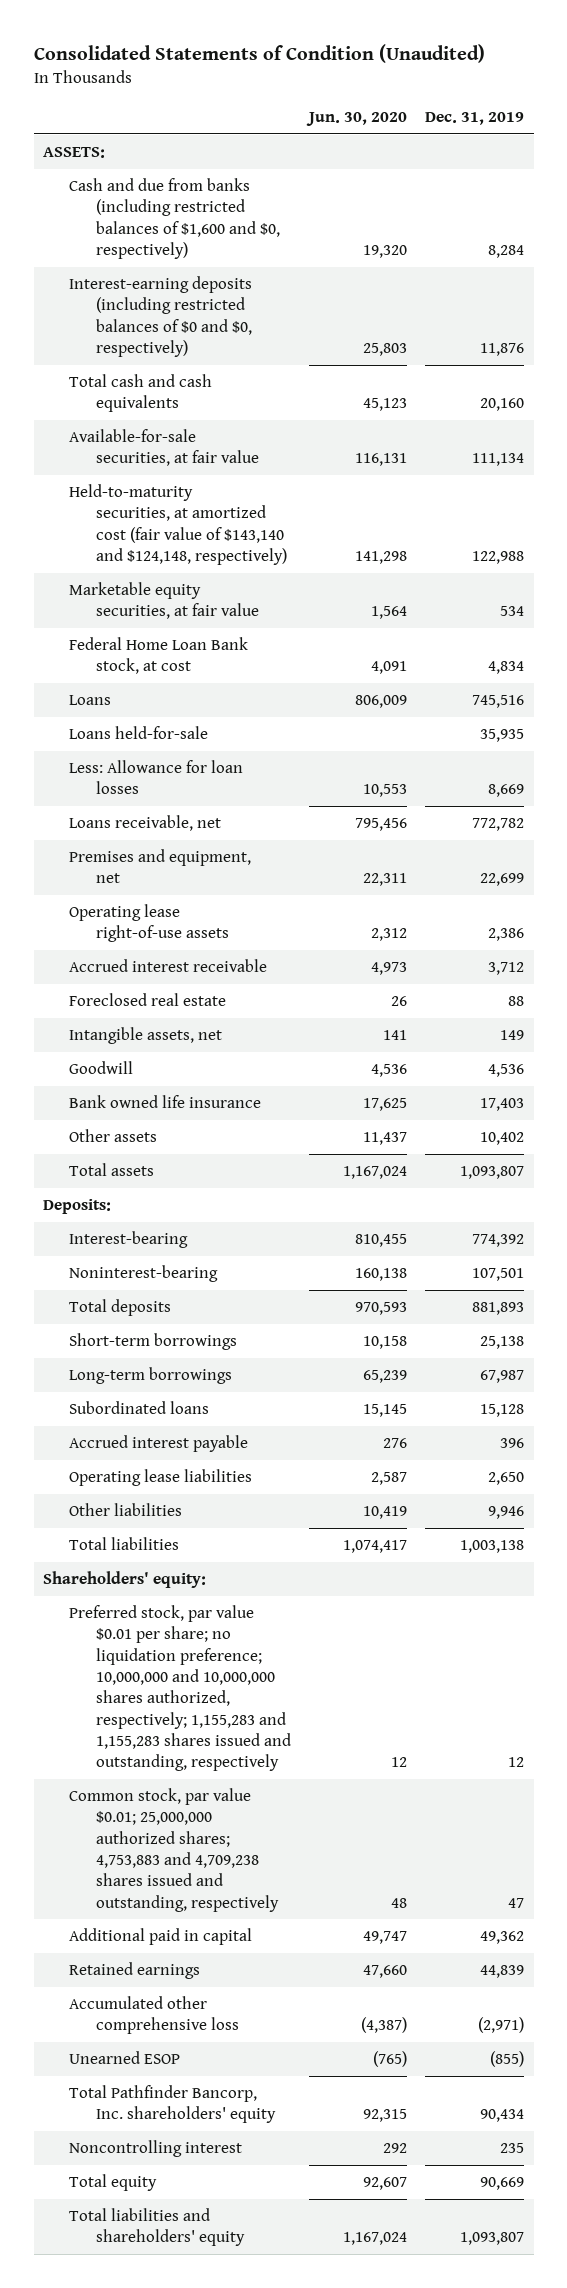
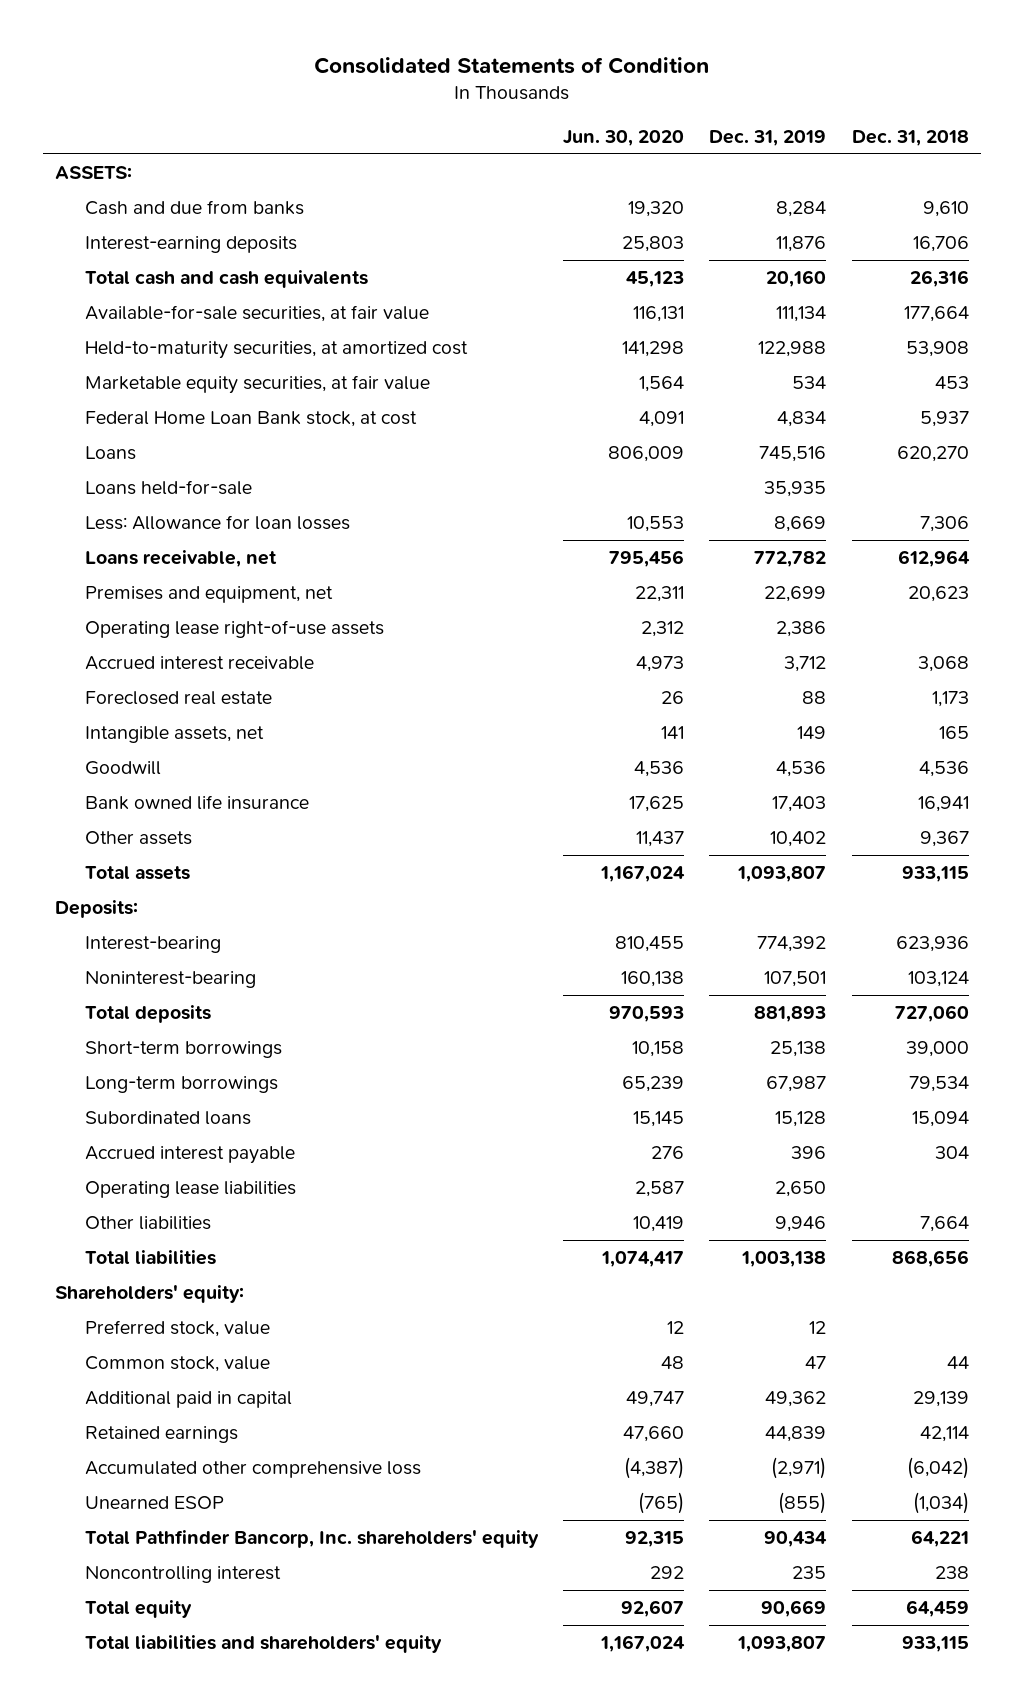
- Consolidated Statements of Condition (Unaudited)
+ Consolidated Statements of Condition
- | Jun. 30, 2020 | Dec. 31, 2019
+ | Jun. 30, 2020 | Dec. 31, 2019 | Dec. 31, 2018
- Cash and due from banks (including restricted balances of $1,600 and $0, respectively) | 19,320 | 8,284
- Interest-earning deposits (including restricted balances of $0 and $0, respectively) | 25,803 | 11,876
+ Cash and due from banks | 19,320 | 8,284 | 9,610
+ Interest-earning deposits | 25,803 | 11,876 | 16,706
- Held-to-maturity securities, at amortized cost (fair value of $143,140 and $124,148, respectively) | 141,298 | 122,988
+ Held-to-maturity securities, at amortized cost | 141,298 | 122,988 | 53,908
- Preferred stock, par value $0.01 per share; no liquidation preference; 10,000,000 and 10,000,000 shares authorized, respectively; 1,155,283 and 1,155,283 shares issued and outstanding, respectively | 12 | 12
- Common stock, par value $0.01; 25,000,000 authorized shares; 4,753,883 and 4,709,238 shares issued and outstanding, respectively | 48 | 47
+ Preferred stock, value | 12 | 12 |
+ Common stock, value | 48 | 47 | 44

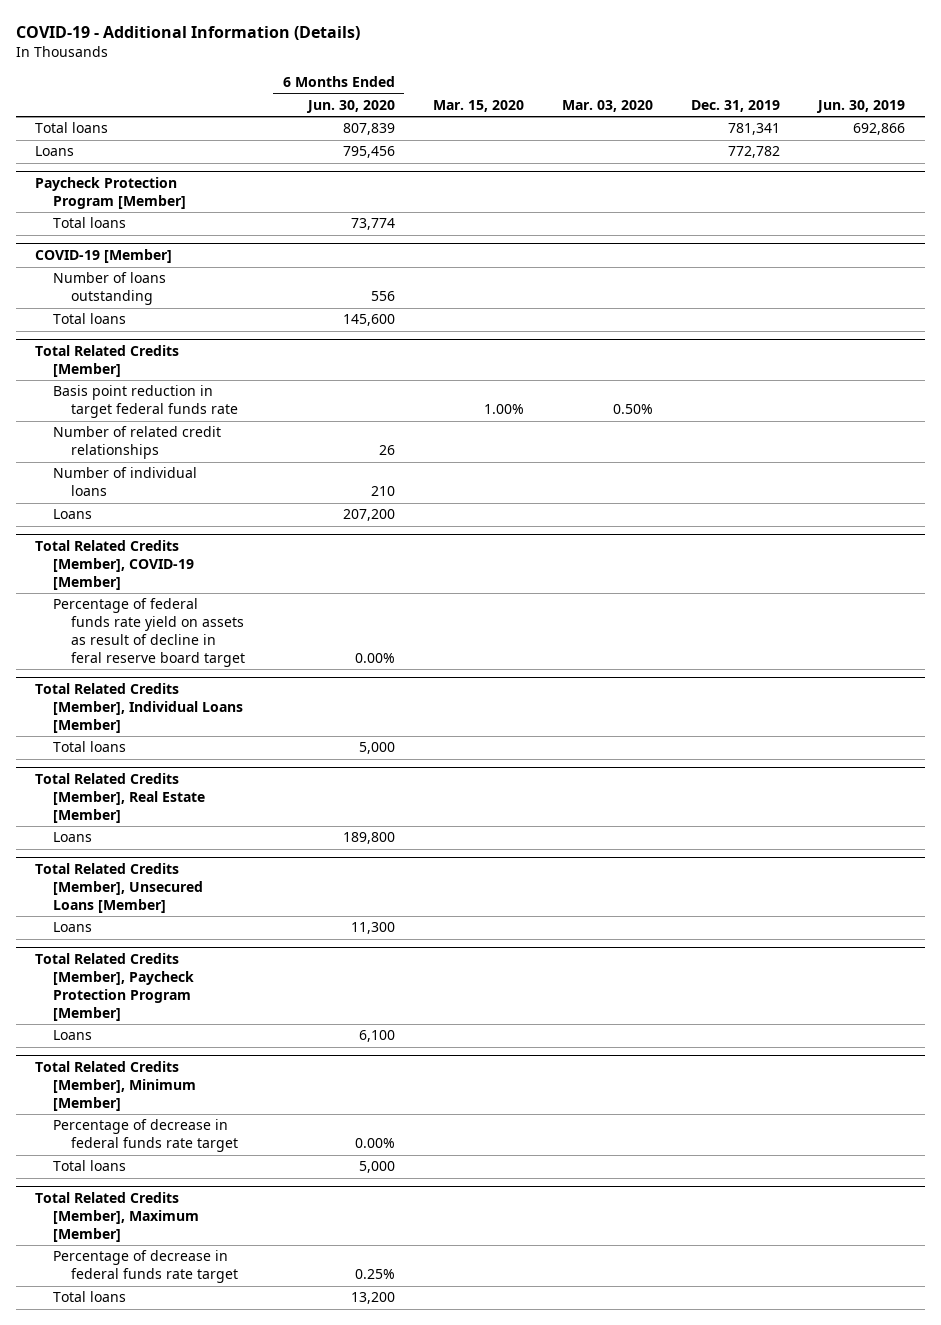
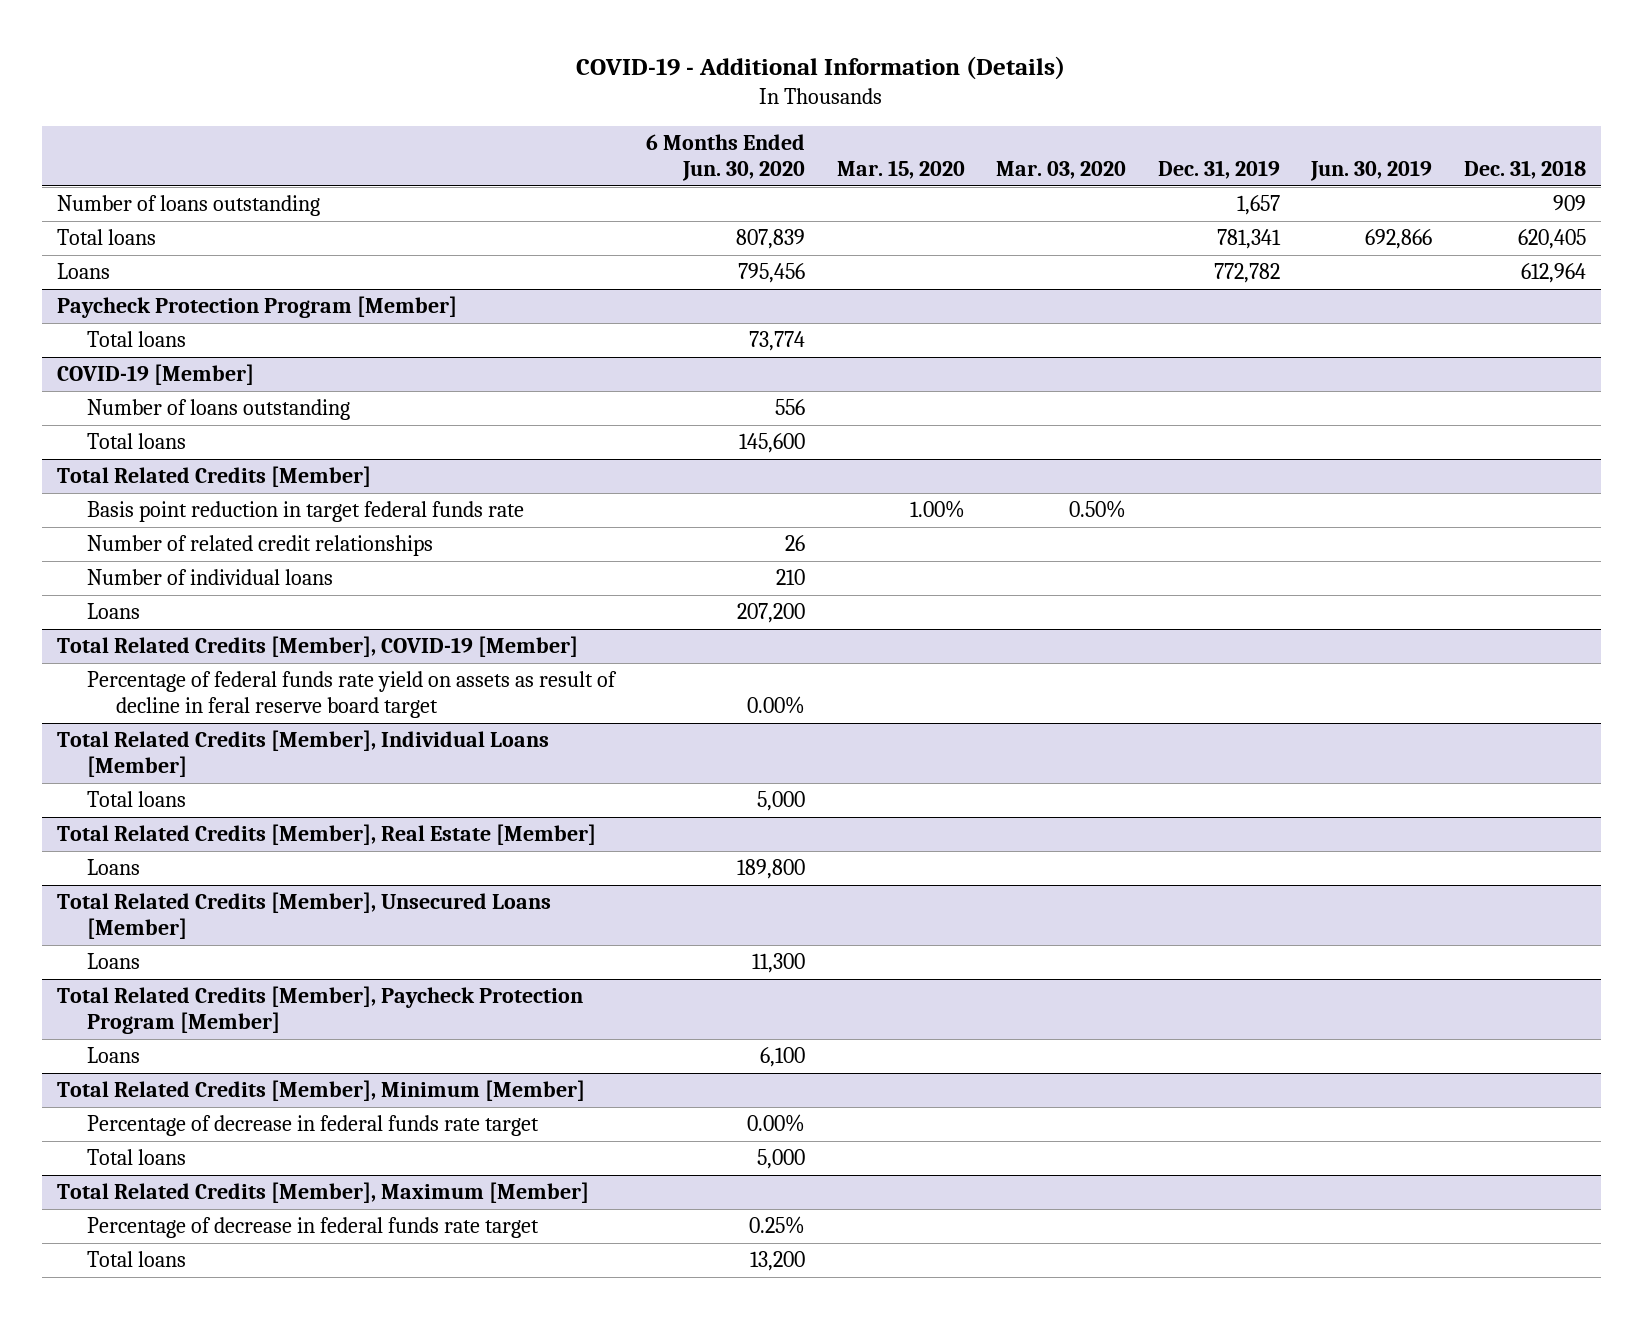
- | 6 Months Ended Jun. 30, 2020 | Mar. 15, 2020 | Mar. 03, 2020 | Dec. 31, 2019 | Jun. 30, 2019
+ | 6 Months Ended Jun. 30, 2020 | Mar. 15, 2020 | Mar. 03, 2020 | Dec. 31, 2019 | Jun. 30, 2019 | Dec. 31, 2018
+ Number of loans outstanding | | | | 1,657 | | 909

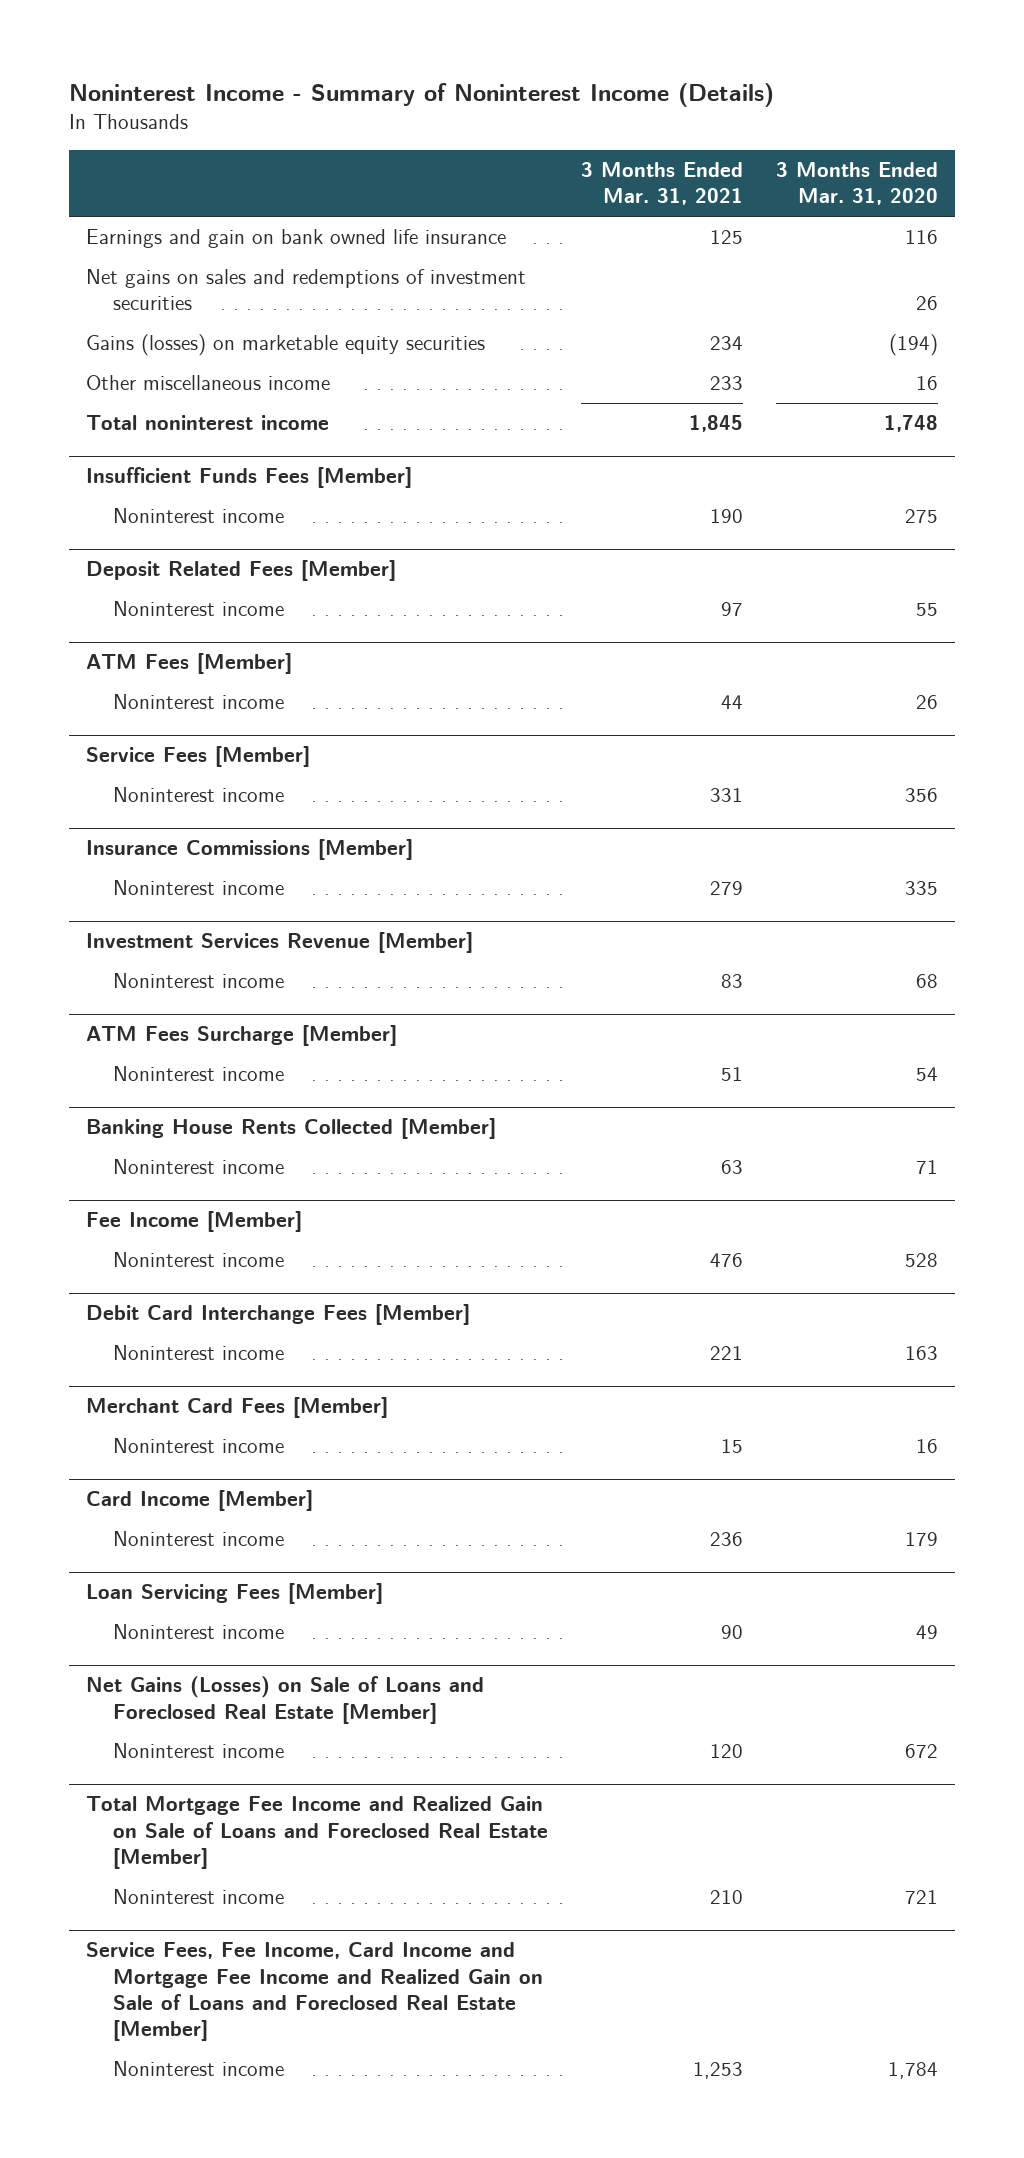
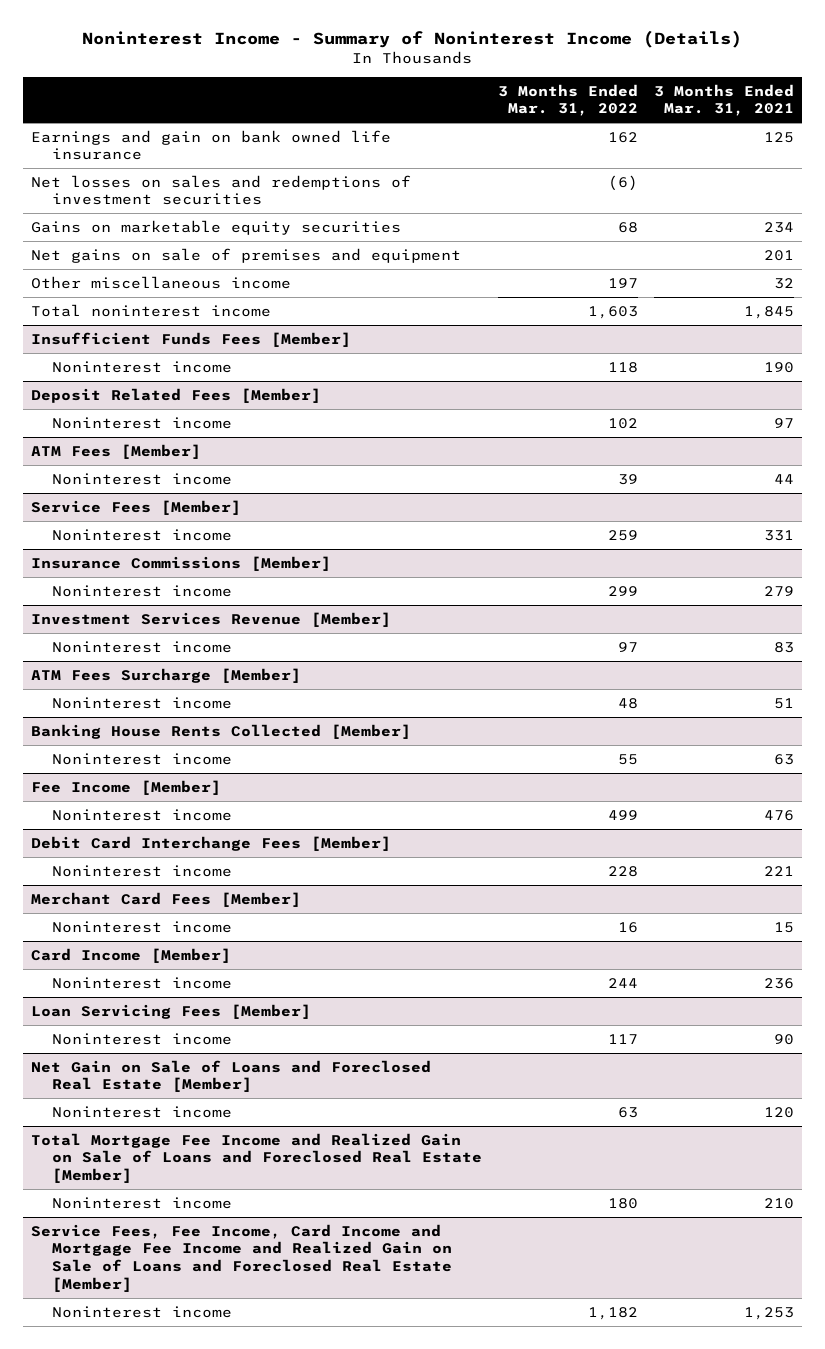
- | 3 Months Ended Mar. 31, 2021 | 3 Months Ended Mar. 31, 2020
+ | 3 Months Ended Mar. 31, 2022 | 3 Months Ended Mar. 31, 2021
- Net gains on sales and redemptions of investment securities | | 26
- Gains (losses) on marketable equity securities | 234 | (194)
- Other miscellaneous income | 233 | 16
+ Net losses on sales and redemptions of investment securities | (6) |
+ Gains on marketable equity securities | 68 | 234
+ Net gains on sale of premises and equipment | | 201
+ Other miscellaneous income | 197 | 32
- Net Gains (Losses) on Sale of Loans and Foreclosed Real Estate [Member]
+ Net Gain on Sale of Loans and Foreclosed Real Estate [Member]

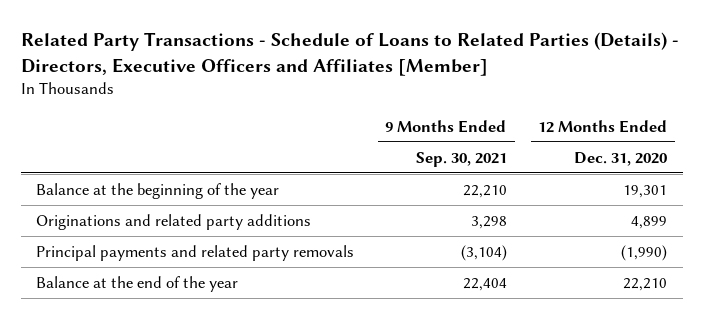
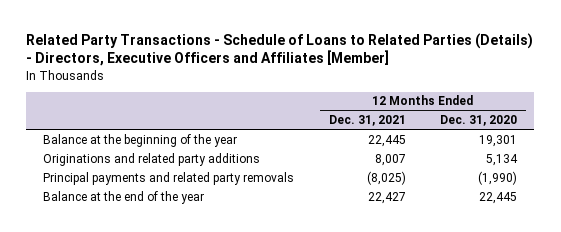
- | 9 Months Ended Sep. 30, 2021 | 12 Months Ended Dec. 31, 2020
+ | 12 Months Ended Dec. 31, 2021 | 12 Months Ended Dec. 31, 2020
- Originations and related party additions | 3,298 | 4,899
+ Originations and related party additions | 8,007 | 5,134
- Balance at the end of the year | 22,404 | 22,210
+ Balance at the end of the year | 22,427 | 22,445

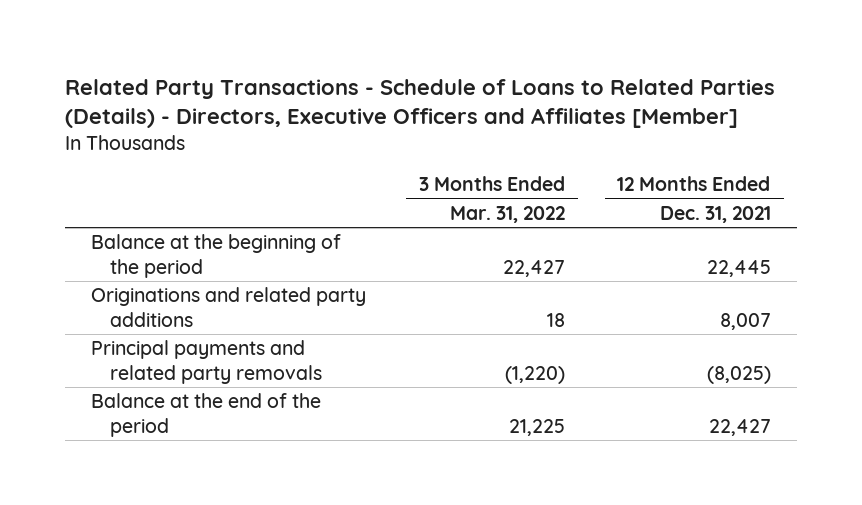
- | 12 Months Ended Dec. 31, 2021 | 12 Months Ended Dec. 31, 2020
+ | 3 Months Ended Mar. 31, 2022 | 12 Months Ended Dec. 31, 2021
- Balance at the beginning of the year | 22,445 | 19,301
+ Balance at the beginning of the period | 22,427 | 22,445
- Balance at the end of the year | 22,427 | 22,445
+ Balance at the end of the period | 21,225 | 22,427

